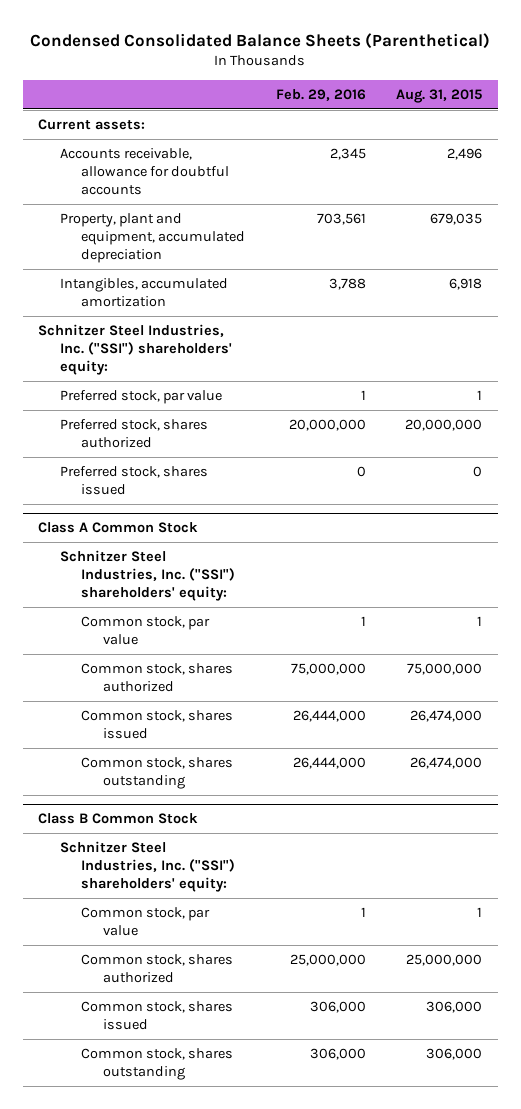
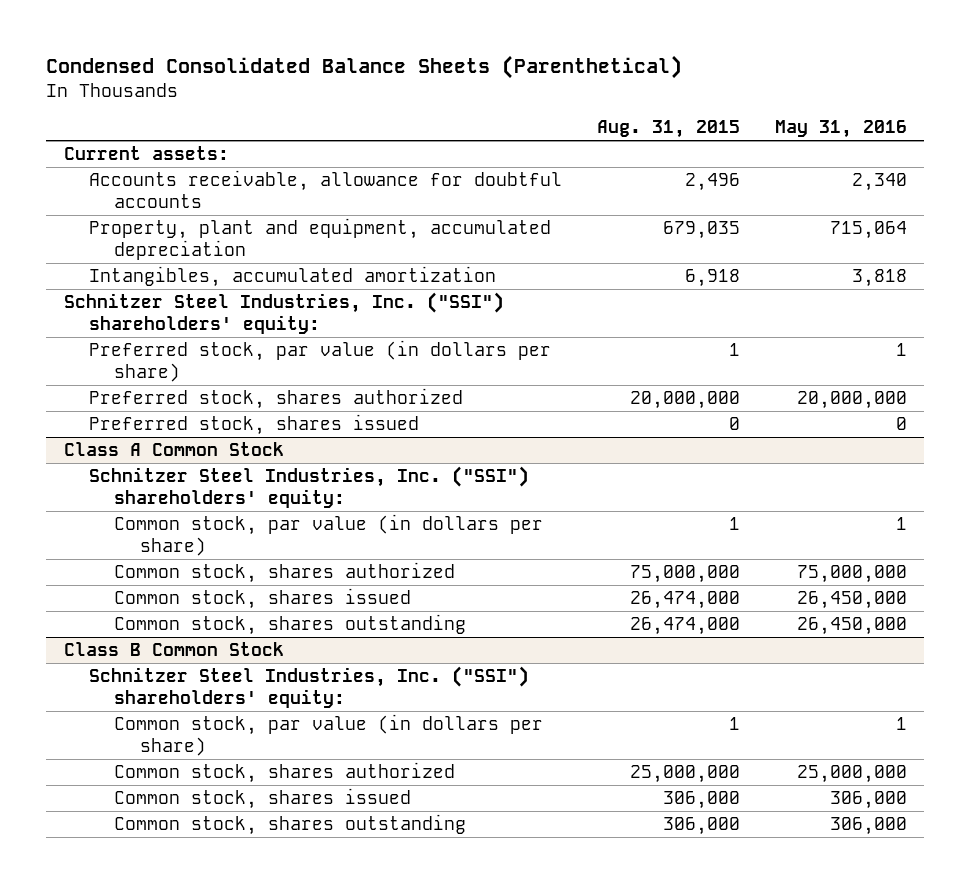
- | Feb. 29, 2016 | Aug. 31, 2015
+ | Aug. 31, 2015 | May 31, 2016
- Preferred stock, par value | 1 | 1
+ Preferred stock, par value (in dollars per share) | 1 | 1
@ Class A Common Stock
- Common stock, par value | 1 | 1
+ Common stock, par value (in dollars per share) | 1 | 1
@ Class B Common Stock
- Common stock, par value | 1 | 1
+ Common stock, par value (in dollars per share) | 1 | 1

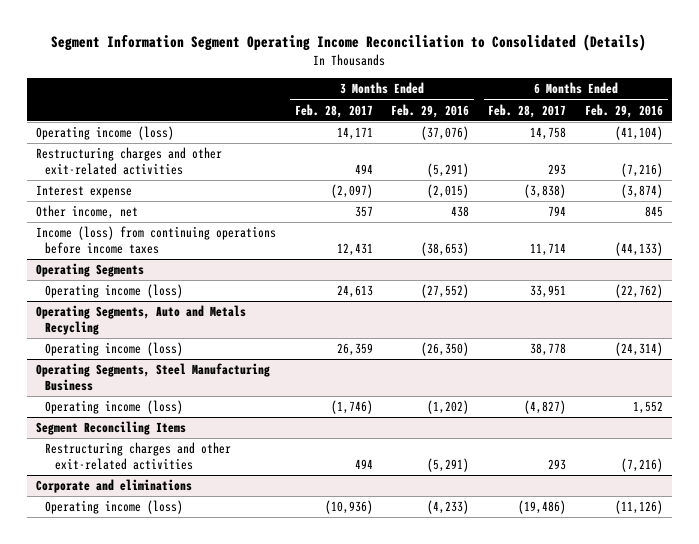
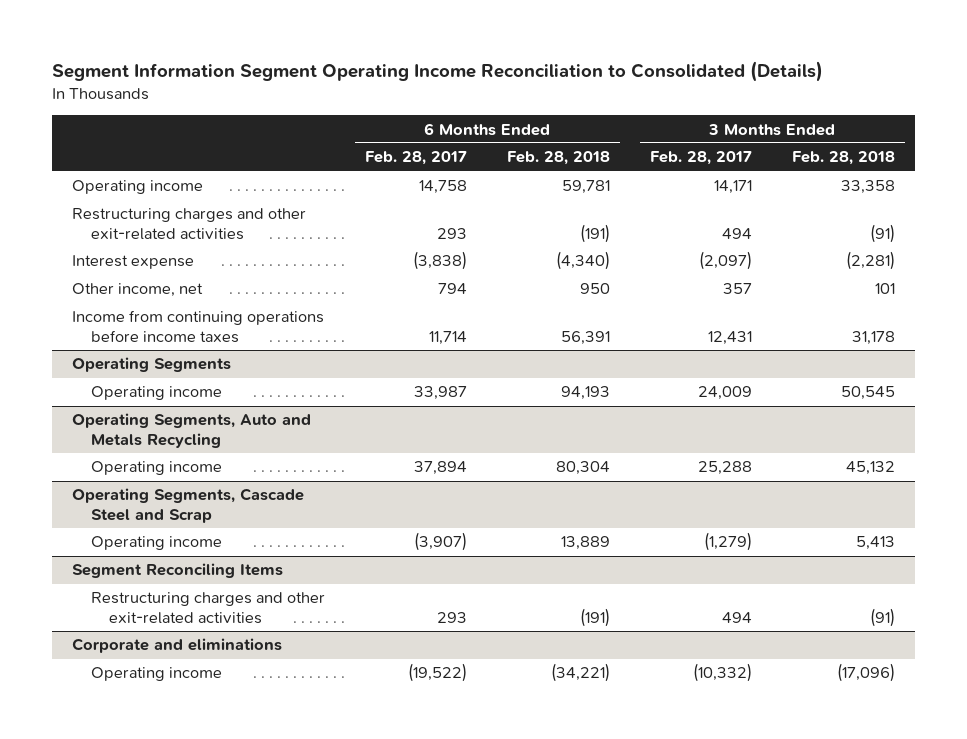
- | 3 Months Ended Feb. 28, 2017 | 3 Months Ended Feb. 29, 2016 | 6 Months Ended Feb. 28, 2017 | 6 Months Ended Feb. 29, 2016
+ | 6 Months Ended Feb. 28, 2017 | 6 Months Ended Feb. 28, 2018 | 3 Months Ended Feb. 28, 2017 | 3 Months Ended Feb. 28, 2018
- Operating income (loss) | 14,171 | (37,076) | 14,758 | (41,104)
+ Operating income | 14,758 | 59,781 | 14,171 | 33,358
- Income (loss) from continuing operations before income taxes | 12,431 | (38,653) | 11,714 | (44,133)
+ Income from continuing operations before income taxes | 11,714 | 56,391 | 12,431 | 31,178
@ Operating Segments
- Operating income (loss) | 24,613 | (27,552) | 33,951 | (22,762)
+ Operating income | 33,987 | 94,193 | 24,009 | 50,545
@ Operating Segments, Auto and Metals Recycling
- Operating income (loss) | 26,359 | (26,350) | 38,778 | (24,314)
- Operating Segments, Steel Manufacturing Business
- Operating income (loss) | (1,746) | (1,202) | (4,827) | 1,552
@ Operating Segments, Auto and Metals Recycling
+ Operating income | 37,894 | 80,304 | 25,288 | 45,132
+ Operating Segments, Cascade Steel and Scrap
+ Operating income | (3,907) | 13,889 | (1,279) | 5,413
@ Corporate and eliminations
- Operating income (loss) | (10,936) | (4,233) | (19,486) | (11,126)
+ Operating income | (19,522) | (34,221) | (10,332) | (17,096)

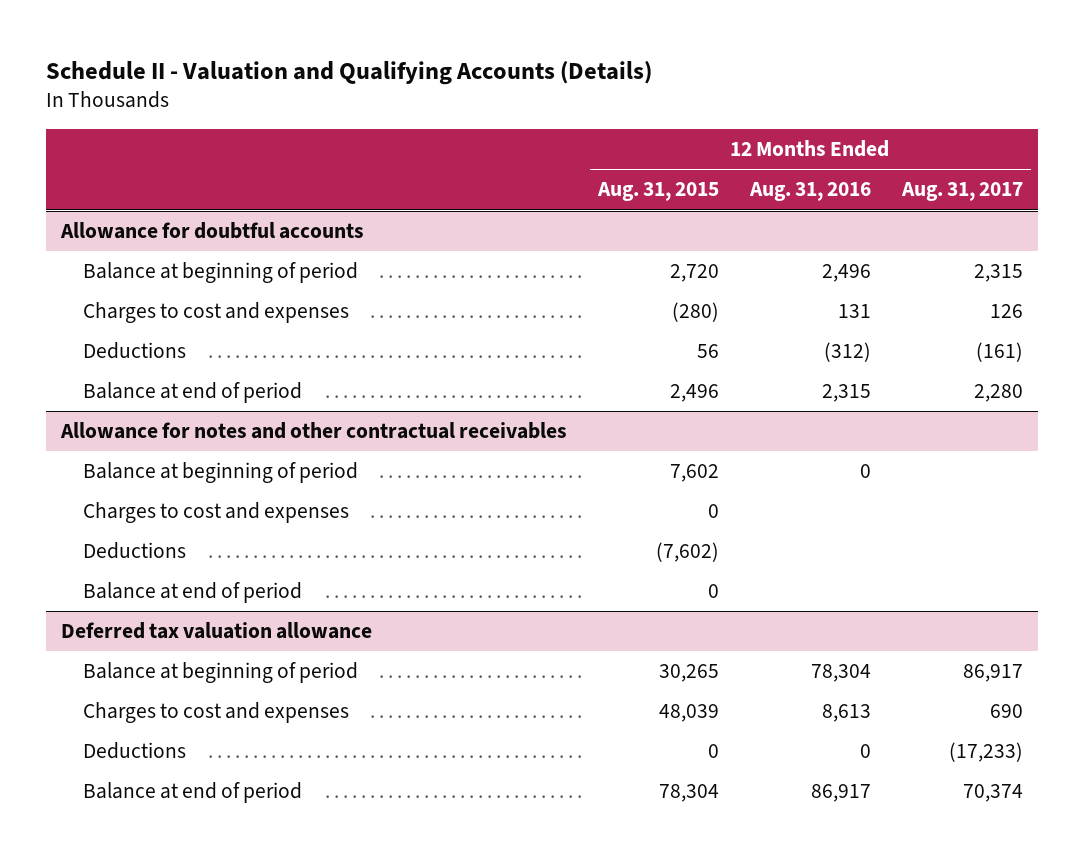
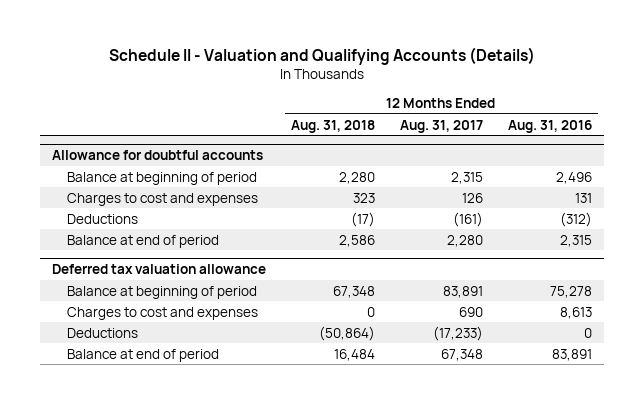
- | 12 Months Ended Aug. 31, 2015 | 12 Months Ended Aug. 31, 2016 | 12 Months Ended Aug. 31, 2017
+ | 12 Months Ended Aug. 31, 2018 | 12 Months Ended Aug. 31, 2017 | 12 Months Ended Aug. 31, 2016
- Allowance for notes and other contractual receivables
- Balance at beginning of period | 7,602 | 0 |
- Charges to cost and expenses | 0 | |
- Deductions | (7,602) | |
- Balance at end of period | 0 | |
@ Deferred tax valuation allowance
- Balance at beginning of period | 30,265 | 78,304 | 86,917
+ Balance at beginning of period | 67,348 | 83,891 | 75,278
- Balance at end of period | 78,304 | 86,917 | 70,374
+ Balance at end of period | 16,484 | 67,348 | 83,891

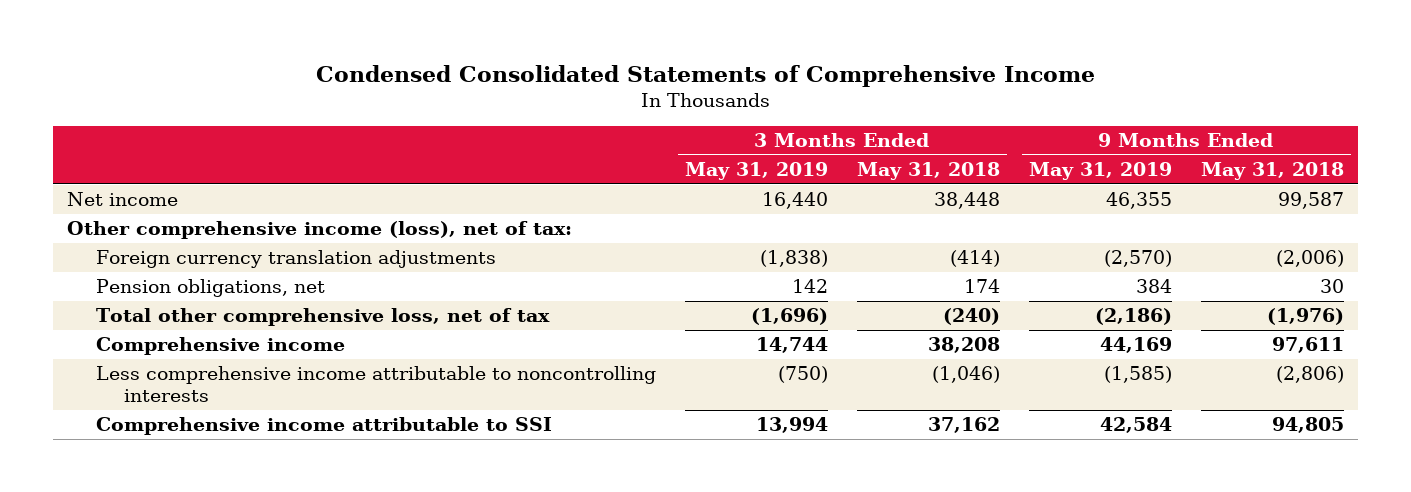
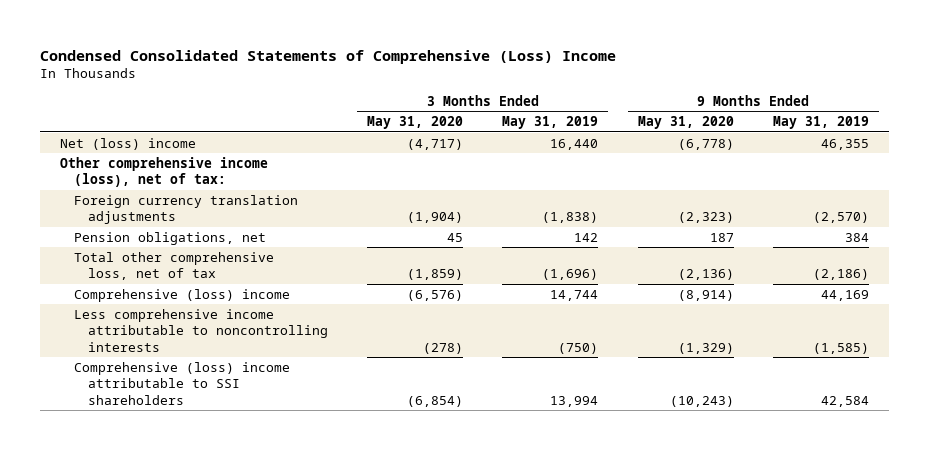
- Condensed Consolidated Statements of Comprehensive Income
+ Condensed Consolidated Statements of Comprehensive (Loss) Income
- | 3 Months Ended May 31, 2019 | 3 Months Ended May 31, 2018 | 9 Months Ended May 31, 2019 | 9 Months Ended May 31, 2018
+ | 3 Months Ended May 31, 2020 | 3 Months Ended May 31, 2019 | 9 Months Ended May 31, 2020 | 9 Months Ended May 31, 2019
- Net income | 16,440 | 38,448 | 46,355 | 99,587
+ Net (loss) income | (4,717) | 16,440 | (6,778) | 46,355
- Comprehensive income | 14,744 | 38,208 | 44,169 | 97,611
+ Comprehensive (loss) income | (6,576) | 14,744 | (8,914) | 44,169
- Comprehensive income attributable to SSI | 13,994 | 37,162 | 42,584 | 94,805
+ Comprehensive (loss) income attributable to SSI shareholders | (6,854) | 13,994 | (10,243) | 42,584

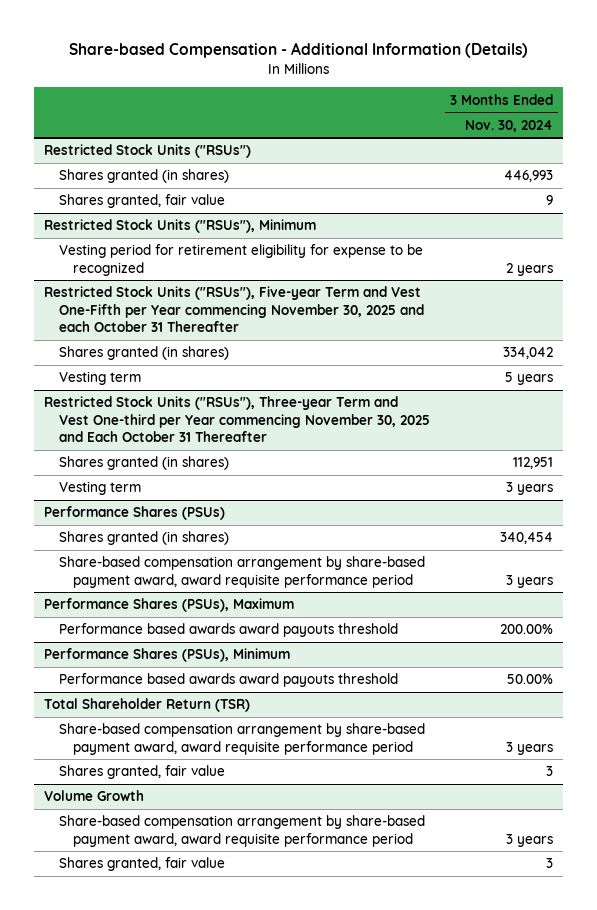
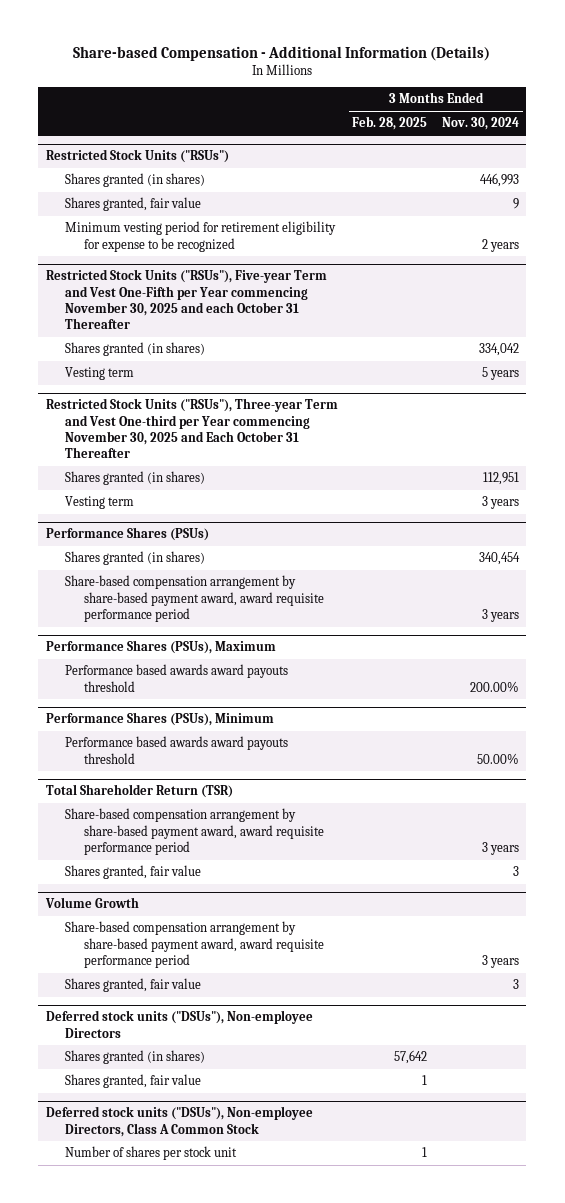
- | 3 Months Ended Nov. 30, 2024
+ | 3 Months Ended Feb. 28, 2025 | 3 Months Ended Nov. 30, 2024
- Restricted Stock Units ("RSUs"), Minimum
- Vesting period for retirement eligibility for expense to be recognized | 2 years
@ Restricted Stock Units ("RSUs")
+ Minimum vesting period for retirement eligibility for expense to be recognized | | 2 years
+ Deferred stock units ("DSUs"), Non-employee Directors
+ Shares granted (in shares) | 57,642 |
+ Shares granted, fair value | 1 |
+ Deferred stock units ("DSUs"), Non-employee Directors, Class A Common Stock
+ Number of shares per stock unit | 1 |

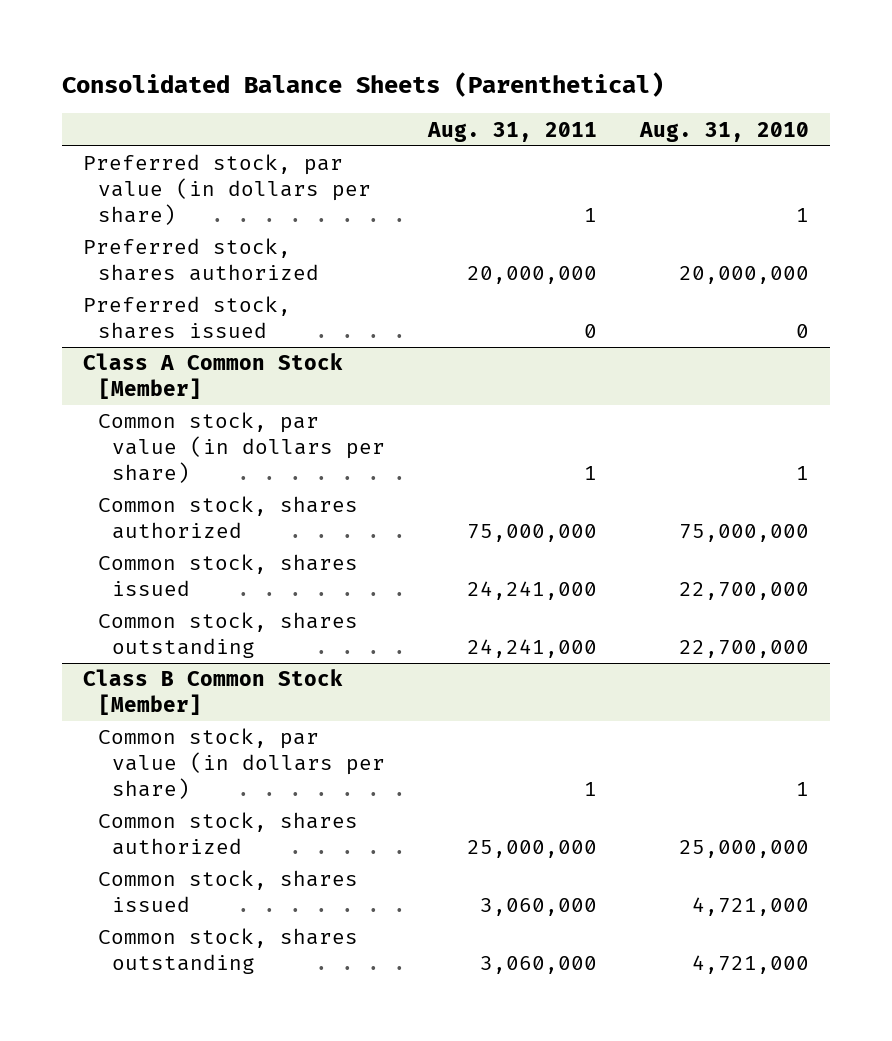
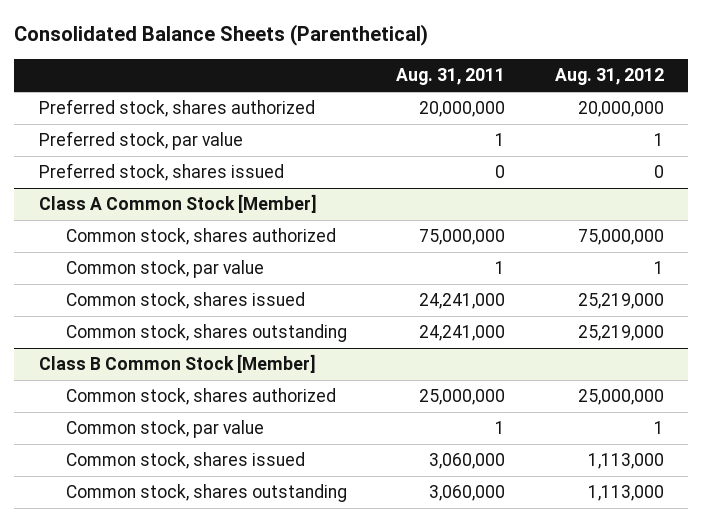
- | Aug. 31, 2011 | Aug. 31, 2010
+ | Aug. 31, 2011 | Aug. 31, 2012
- Preferred stock, par value (in dollars per share) | 1 | 1
+ Preferred stock, par value | 1 | 1
@ Class A Common Stock [Member]
- Common stock, par value (in dollars per share) | 1 | 1
+ Common stock, par value | 1 | 1
@ Class B Common Stock [Member]
- Common stock, par value (in dollars per share) | 1 | 1
+ Common stock, par value | 1 | 1

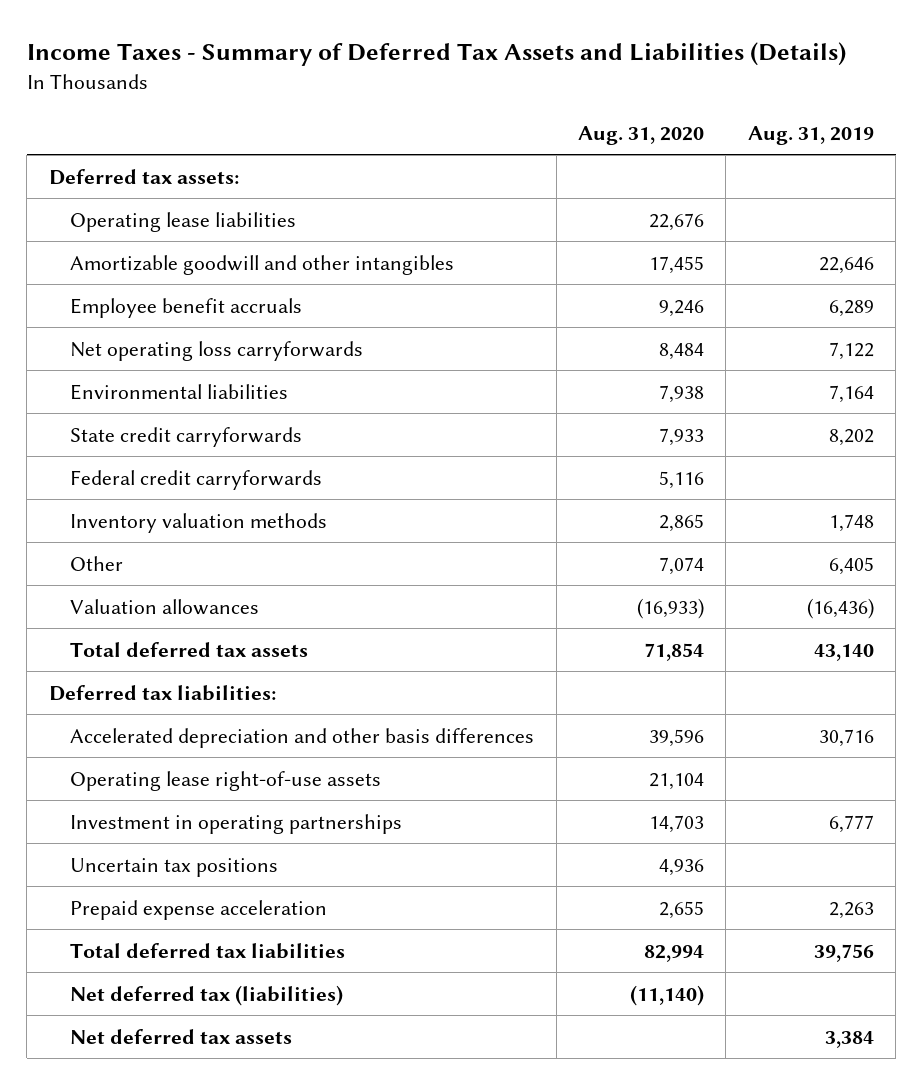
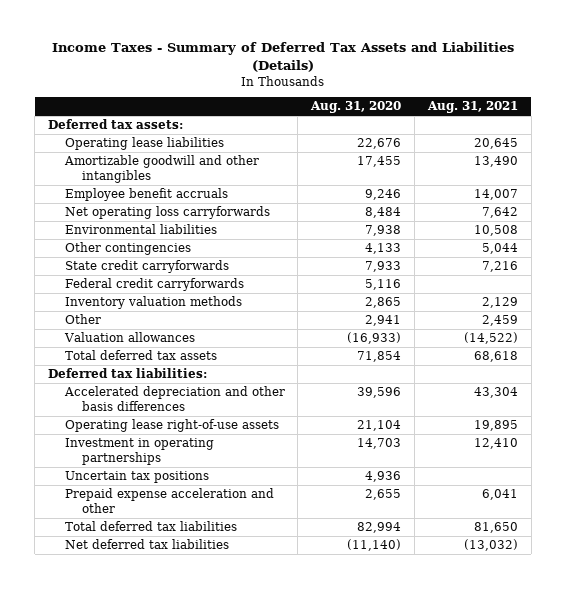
- | Aug. 31, 2020 | Aug. 31, 2019
+ | Aug. 31, 2020 | Aug. 31, 2021
+ Other contingencies | 4,133 | 5,044
- Other | 7,074 | 6,405
+ Other | 2,941 | 2,459
- Prepaid expense acceleration | 2,655 | 2,263
+ Prepaid expense acceleration and other | 2,655 | 6,041
- Net deferred tax (liabilities) | (11,140) |
- Net deferred tax assets | | 3,384
+ Net deferred tax liabilities | (11,140) | (13,032)

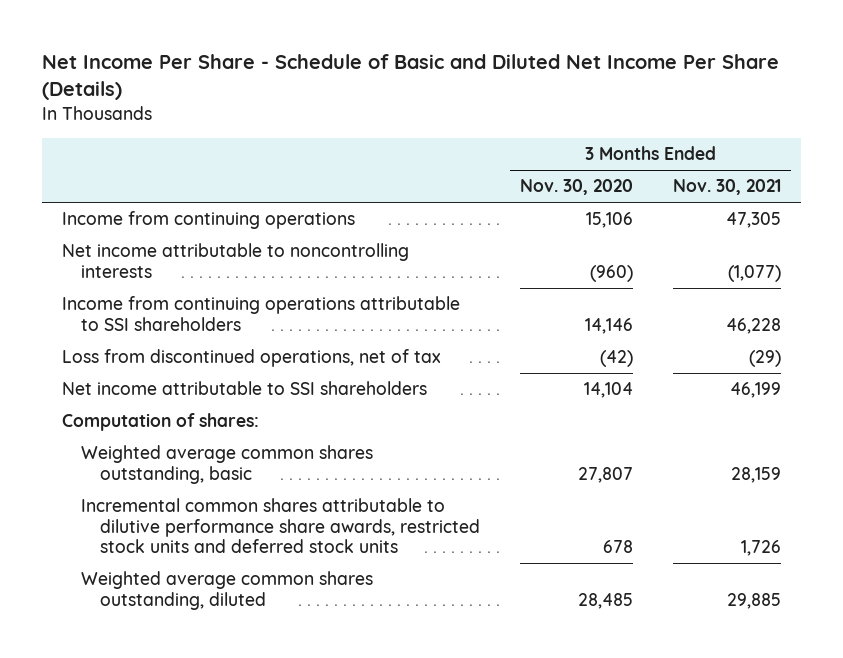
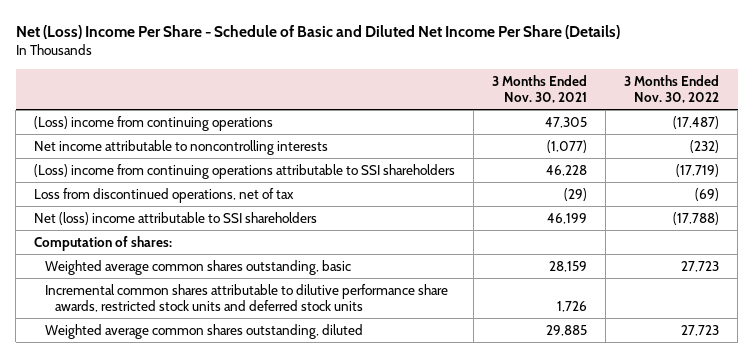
- Net Income Per Share - Schedule of Basic and Diluted Net Income Per Share (Details)
+ Net (Loss) Income Per Share - Schedule of Basic and Diluted Net Income Per Share (Details)
- | 3 Months Ended Nov. 30, 2020 | 3 Months Ended Nov. 30, 2021
+ | 3 Months Ended Nov. 30, 2021 | 3 Months Ended Nov. 30, 2022
- Income from continuing operations | 15,106 | 47,305
+ (Loss) income from continuing operations | 47,305 | (17,487)
- Income from continuing operations attributable to SSI shareholders | 14,146 | 46,228
+ (Loss) income from continuing operations attributable to SSI shareholders | 46,228 | (17,719)
- Net income attributable to SSI shareholders | 14,104 | 46,199
+ Net (loss) income attributable to SSI shareholders | 46,199 | (17,788)

